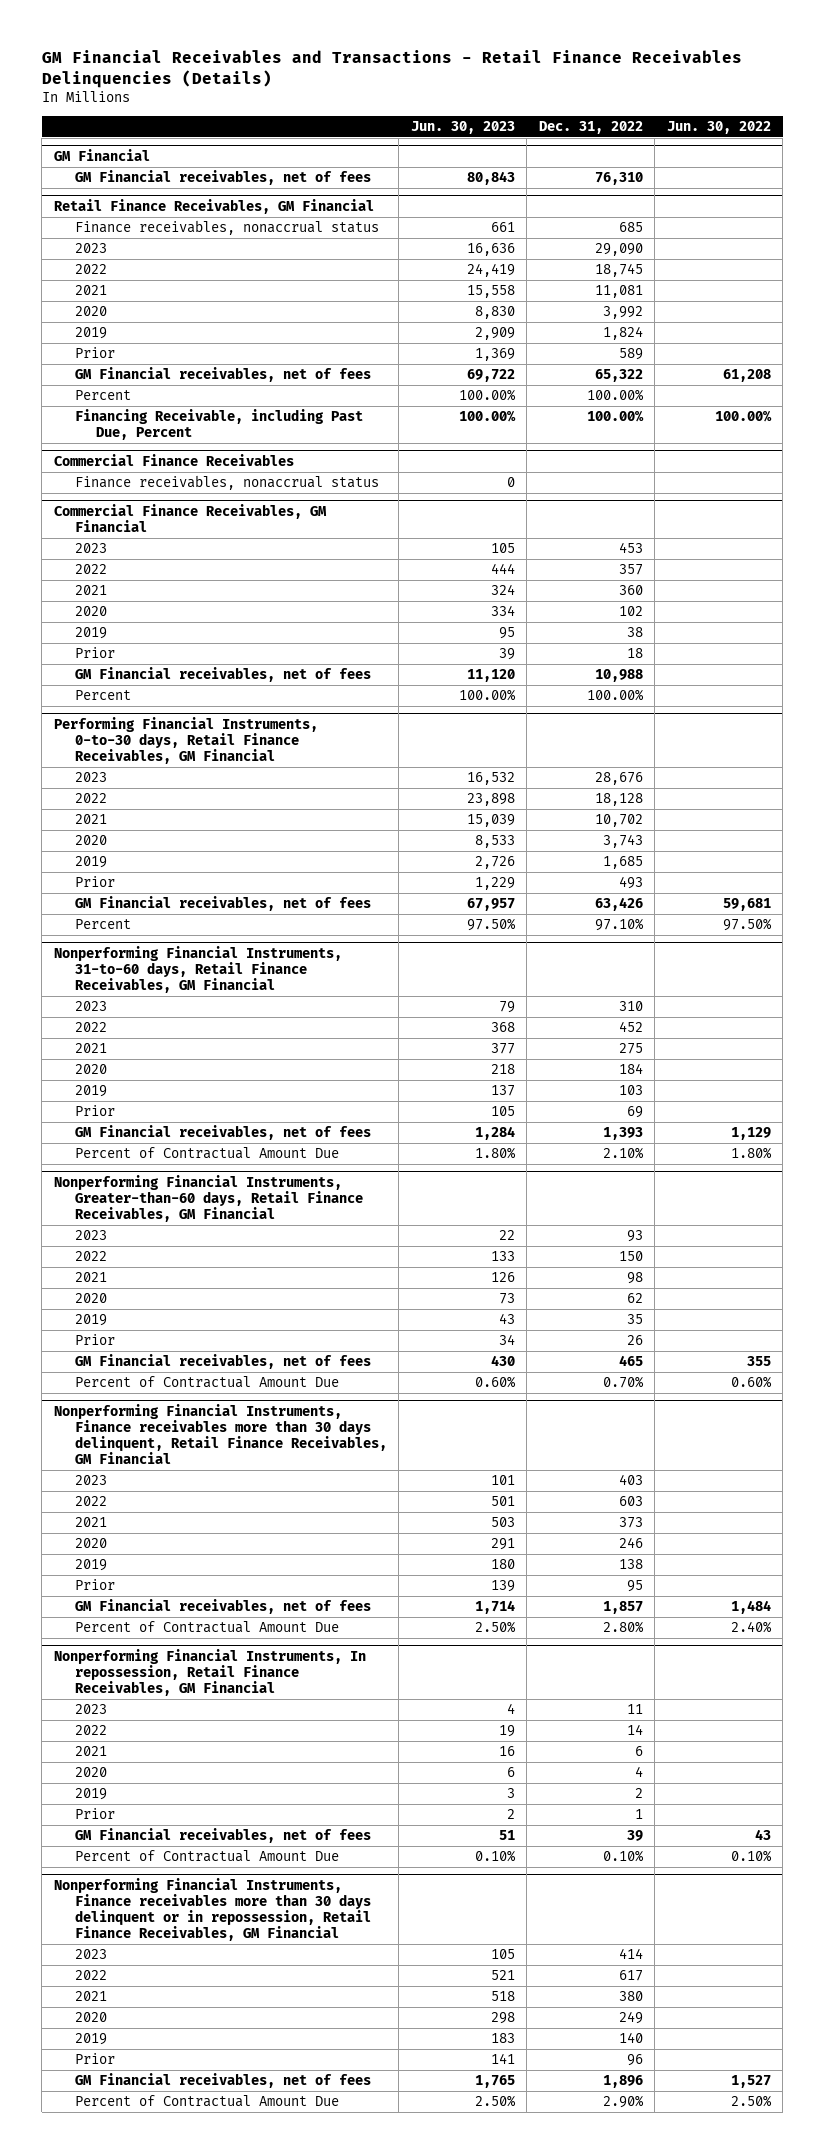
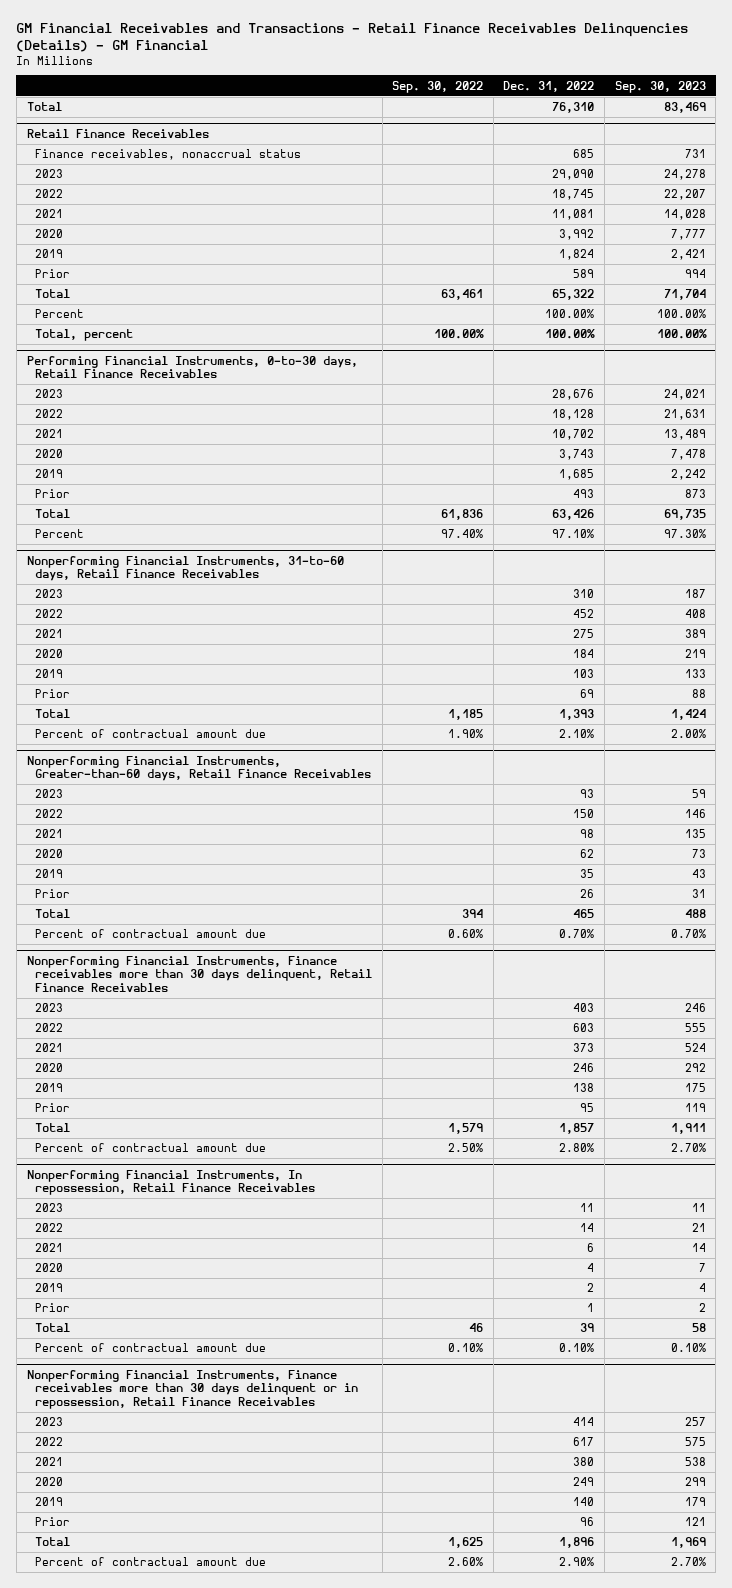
- GM Financial Receivables and Transactions - Retail Finance Receivables Delinquencies (Details)
+ GM Financial Receivables and Transactions - Retail Finance Receivables Delinquencies (Details) - GM Financial
- | Jun. 30, 2023 | Dec. 31, 2022 | Jun. 30, 2022
+ | Sep. 30, 2022 | Dec. 31, 2022 | Sep. 30, 2023
- GM Financial
- GM Financial receivables, net of fees | 80,843 | 76,310 |
- Retail Finance Receivables, GM Financial
+ Total | | 76,310 | 83,469
+ Retail Finance Receivables
- GM Financial receivables, net of fees | 69,722 | 65,322 | 61,208
- Percent | 100.00% | 100.00% |
- Financing Receivable, including Past Due, Percent | 100.00% | 100.00% | 100.00%
- Commercial Finance Receivables
- Finance receivables, nonaccrual status | 0 | |
- Commercial Finance Receivables, GM Financial
- 2023 | 105 | 453 |
- 2022 | 444 | 357 |
- 2021 | 324 | 360 |
- 2020 | 334 | 102 |
- 2019 | 95 | 38 |
- Prior | 39 | 18 |
- GM Financial receivables, net of fees | 11,120 | 10,988 |
+ Total | 63,461 | 65,322 | 71,704
- Performing Financial Instruments, 0-to-30 days, Retail Finance Receivables, GM Financial
+ Total, percent | 100.00% | 100.00% | 100.00%
+ Performing Financial Instruments, 0-to-30 days, Retail Finance Receivables
- GM Financial receivables, net of fees | 67,957 | 63,426 | 59,681
+ Total | 61,836 | 63,426 | 69,735
- Nonperforming Financial Instruments, 31-to-60 days, Retail Finance Receivables, GM Financial
+ Nonperforming Financial Instruments, 31-to-60 days, Retail Finance Receivables
- GM Financial receivables, net of fees | 1,284 | 1,393 | 1,129
- Percent of Contractual Amount Due | 1.80% | 2.10% | 1.80%
- Nonperforming Financial Instruments, Greater-than-60 days, Retail Finance Receivables, GM Financial
+ Total | 1,185 | 1,393 | 1,424
+ Percent of contractual amount due | 1.90% | 2.10% | 2.00%
+ Nonperforming Financial Instruments, Greater-than-60 days, Retail Finance Receivables
- GM Financial receivables, net of fees | 430 | 465 | 355
- Percent of Contractual Amount Due | 0.60% | 0.70% | 0.60%
- Nonperforming Financial Instruments, Finance receivables more than 30 days delinquent, Retail Finance Receivables, GM Financial
+ Total | 394 | 465 | 488
+ Percent of contractual amount due | 0.60% | 0.70% | 0.70%
+ Nonperforming Financial Instruments, Finance receivables more than 30 days delinquent, Retail Finance Receivables
- GM Financial receivables, net of fees | 1,714 | 1,857 | 1,484
- Percent of Contractual Amount Due | 2.50% | 2.80% | 2.40%
- Nonperforming Financial Instruments, In repossession, Retail Finance Receivables, GM Financial
+ Total | 1,579 | 1,857 | 1,911
+ Percent of contractual amount due | 2.50% | 2.80% | 2.70%
+ Nonperforming Financial Instruments, In repossession, Retail Finance Receivables
- GM Financial receivables, net of fees | 51 | 39 | 43
- Percent of Contractual Amount Due | 0.10% | 0.10% | 0.10%
- Nonperforming Financial Instruments, Finance receivables more than 30 days delinquent or in repossession, Retail Finance Receivables, GM Financial
+ Total | 46 | 39 | 58
+ Percent of contractual amount due | 0.10% | 0.10% | 0.10%
+ Nonperforming Financial Instruments, Finance receivables more than 30 days delinquent or in repossession, Retail Finance Receivables
- GM Financial receivables, net of fees | 1,765 | 1,896 | 1,527
- Percent of Contractual Amount Due | 2.50% | 2.90% | 2.50%
+ Total | 1,625 | 1,896 | 1,969
+ Percent of contractual amount due | 2.60% | 2.90% | 2.70%

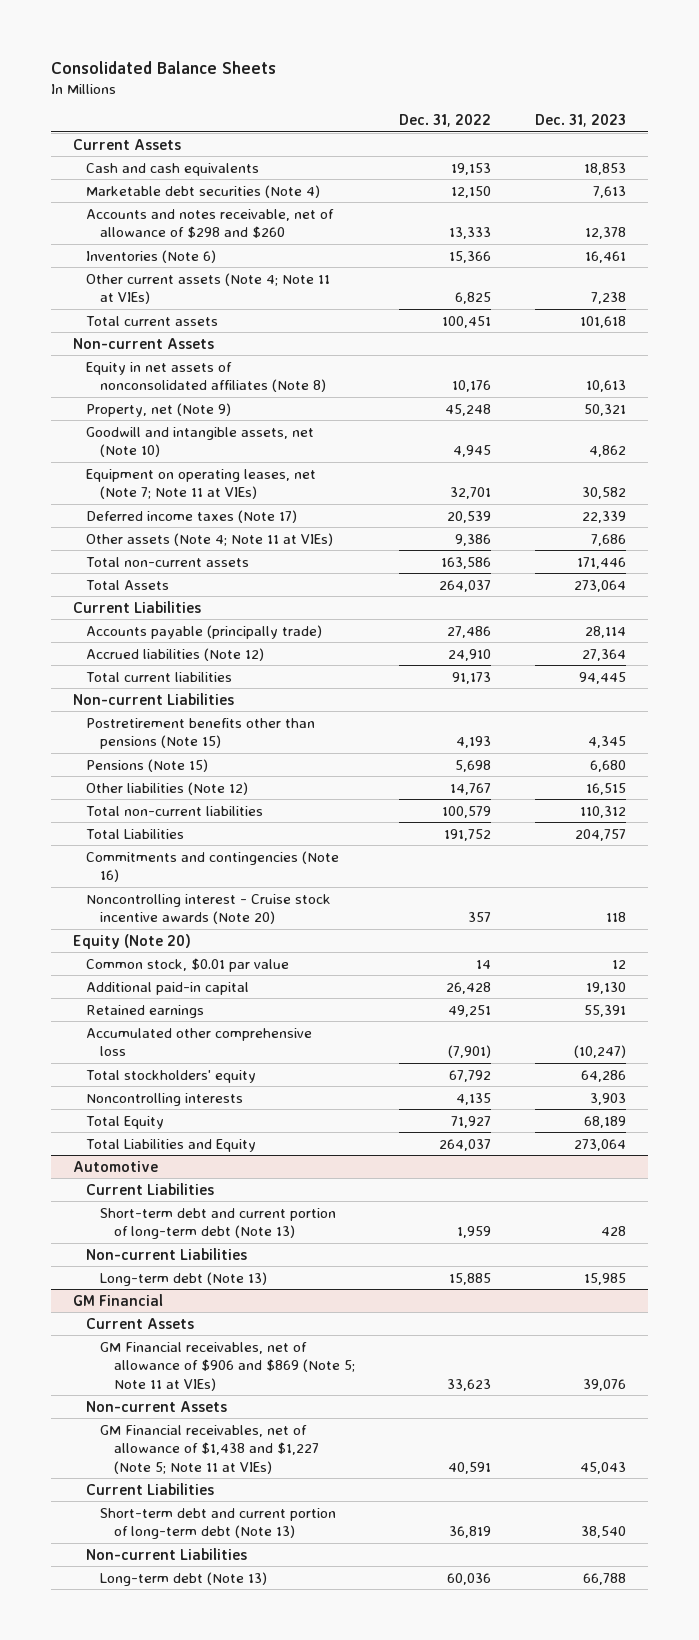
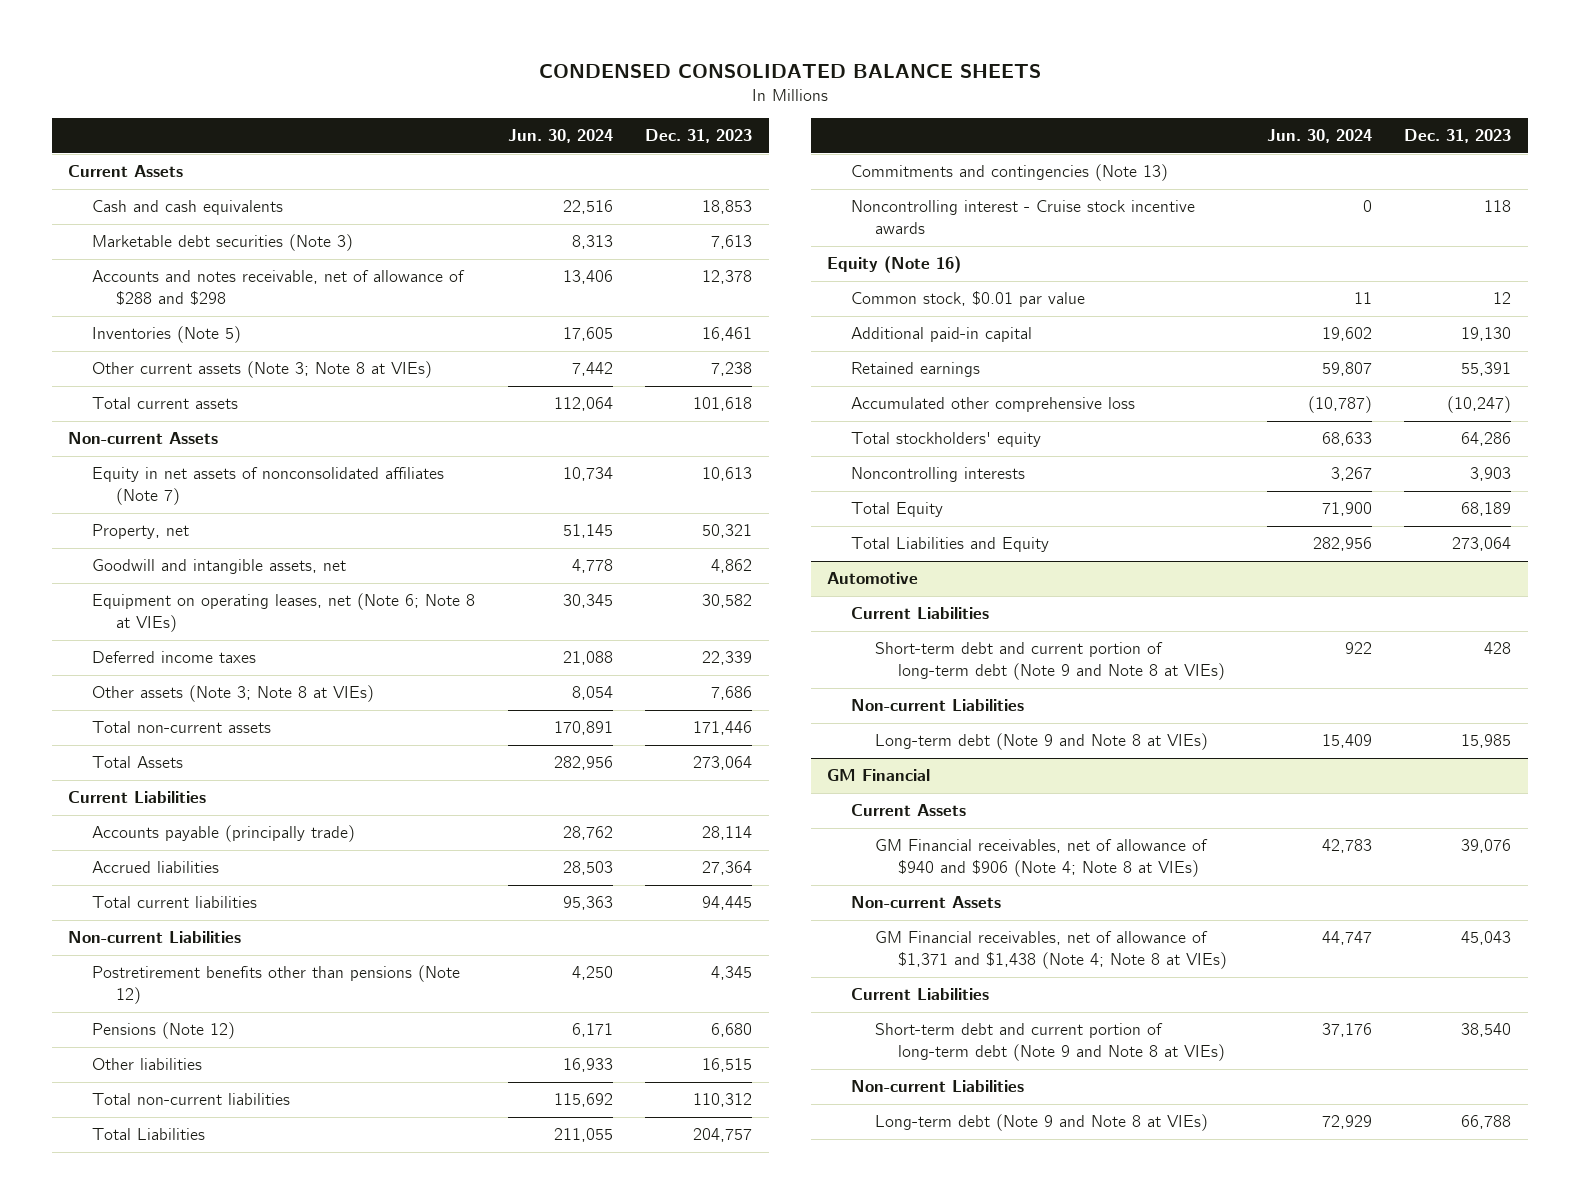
- Consolidated Balance Sheets
+ CONDENSED CONSOLIDATED BALANCE SHEETS
- | Dec. 31, 2022 | Dec. 31, 2023
+ | Jun. 30, 2024 | Dec. 31, 2023
- Marketable debt securities (Note 4) | 12,150 | 7,613
- Accounts and notes receivable, net of allowance of $298 and $260 | 13,333 | 12,378
- Inventories (Note 6) | 15,366 | 16,461
- Other current assets (Note 4; Note 11 at VIEs) | 6,825 | 7,238
+ Marketable debt securities (Note 3) | 8,313 | 7,613
+ Accounts and notes receivable, net of allowance of $288 and $298 | 13,406 | 12,378
+ Inventories (Note 5) | 17,605 | 16,461
+ Other current assets (Note 3; Note 8 at VIEs) | 7,442 | 7,238
- Equity in net assets of nonconsolidated affiliates (Note 8) | 10,176 | 10,613
- Property, net (Note 9) | 45,248 | 50,321
- Goodwill and intangible assets, net (Note 10) | 4,945 | 4,862
- Equipment on operating leases, net (Note 7; Note 11 at VIEs) | 32,701 | 30,582
- Deferred income taxes (Note 17) | 20,539 | 22,339
- Other assets (Note 4; Note 11 at VIEs) | 9,386 | 7,686
+ Equity in net assets of nonconsolidated affiliates (Note 7) | 10,734 | 10,613
+ Property, net | 51,145 | 50,321
+ Goodwill and intangible assets, net | 4,778 | 4,862
+ Equipment on operating leases, net (Note 6; Note 8 at VIEs) | 30,345 | 30,582
+ Deferred income taxes | 21,088 | 22,339
+ Other assets (Note 3; Note 8 at VIEs) | 8,054 | 7,686
- Accrued liabilities (Note 12) | 24,910 | 27,364
+ Accrued liabilities | 28,503 | 27,364
- Postretirement benefits other than pensions (Note 15) | 4,193 | 4,345
- Pensions (Note 15) | 5,698 | 6,680
- Other liabilities (Note 12) | 14,767 | 16,515
+ Postretirement benefits other than pensions (Note 12) | 4,250 | 4,345
+ Pensions (Note 12) | 6,171 | 6,680
+ Other liabilities | 16,933 | 16,515
- Commitments and contingencies (Note 16)
- Noncontrolling interest - Cruise stock incentive awards (Note 20) | 357 | 118
- Equity (Note 20)
+ Commitments and contingencies (Note 13)
+ Noncontrolling interest - Cruise stock incentive awards | 0 | 118
+ Equity (Note 16)
@ Automotive
- Short-term debt and current portion of long-term debt (Note 13) | 1,959 | 428
+ Short-term debt and current portion of long-term debt (Note 9 and Note 8 at VIEs) | 922 | 428
- Long-term debt (Note 13) | 15,885 | 15,985
+ Long-term debt (Note 9 and Note 8 at VIEs) | 15,409 | 15,985
@ GM Financial
- GM Financial receivables, net of allowance of $906 and $869 (Note 5; Note 11 at VIEs) | 33,623 | 39,076
+ GM Financial receivables, net of allowance of $940 and $906 (Note 4; Note 8 at VIEs) | 42,783 | 39,076
- GM Financial receivables, net of allowance of $1,438 and $1,227 (Note 5; Note 11 at VIEs) | 40,591 | 45,043
+ GM Financial receivables, net of allowance of $1,371 and $1,438 (Note 4; Note 8 at VIEs) | 44,747 | 45,043
- Short-term debt and current portion of long-term debt (Note 13) | 36,819 | 38,540
+ Short-term debt and current portion of long-term debt (Note 9 and Note 8 at VIEs) | 37,176 | 38,540
- Long-term debt (Note 13) | 60,036 | 66,788
+ Long-term debt (Note 9 and Note 8 at VIEs) | 72,929 | 66,788

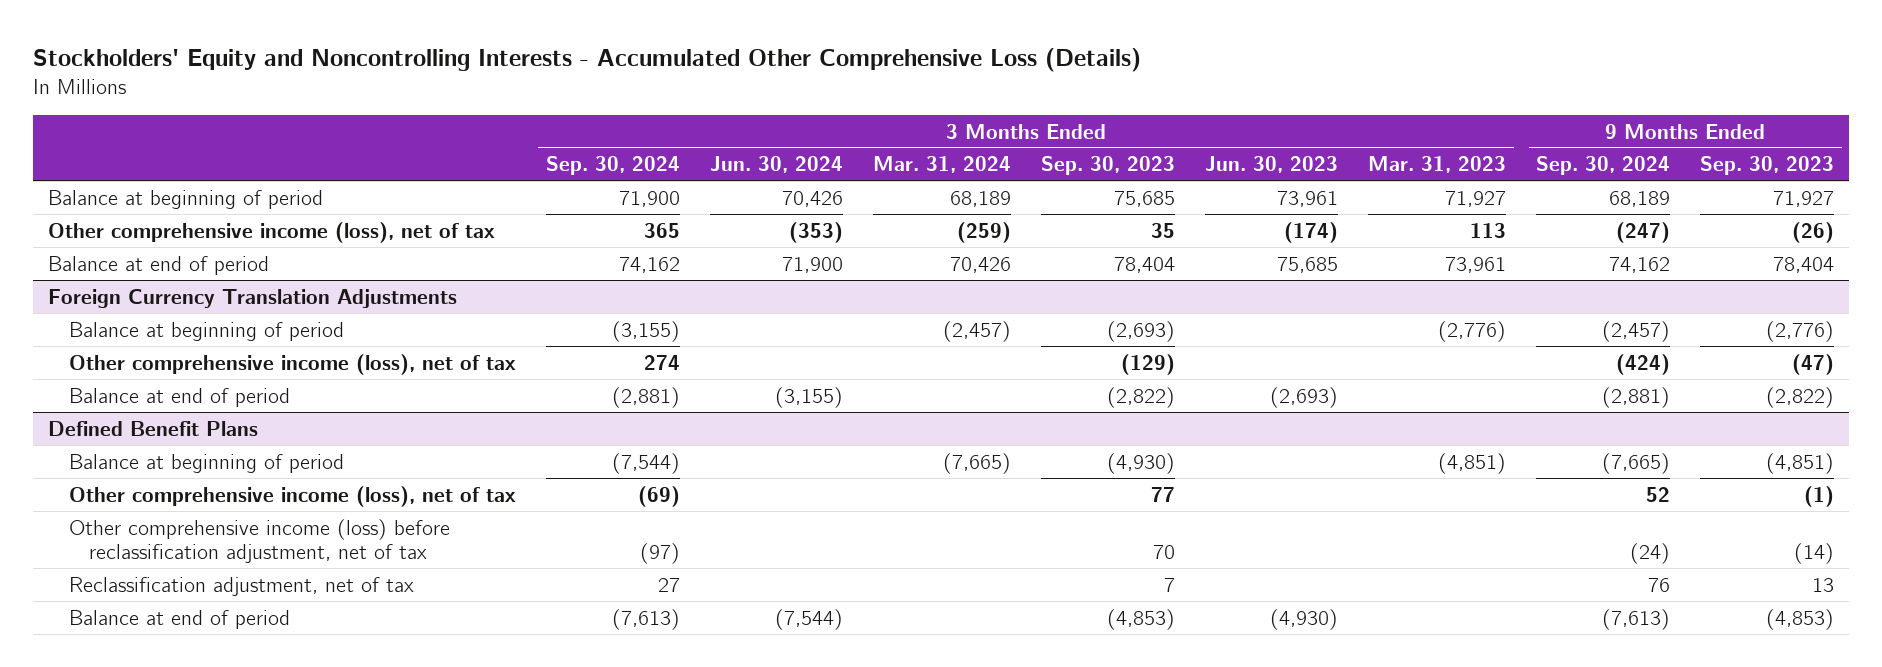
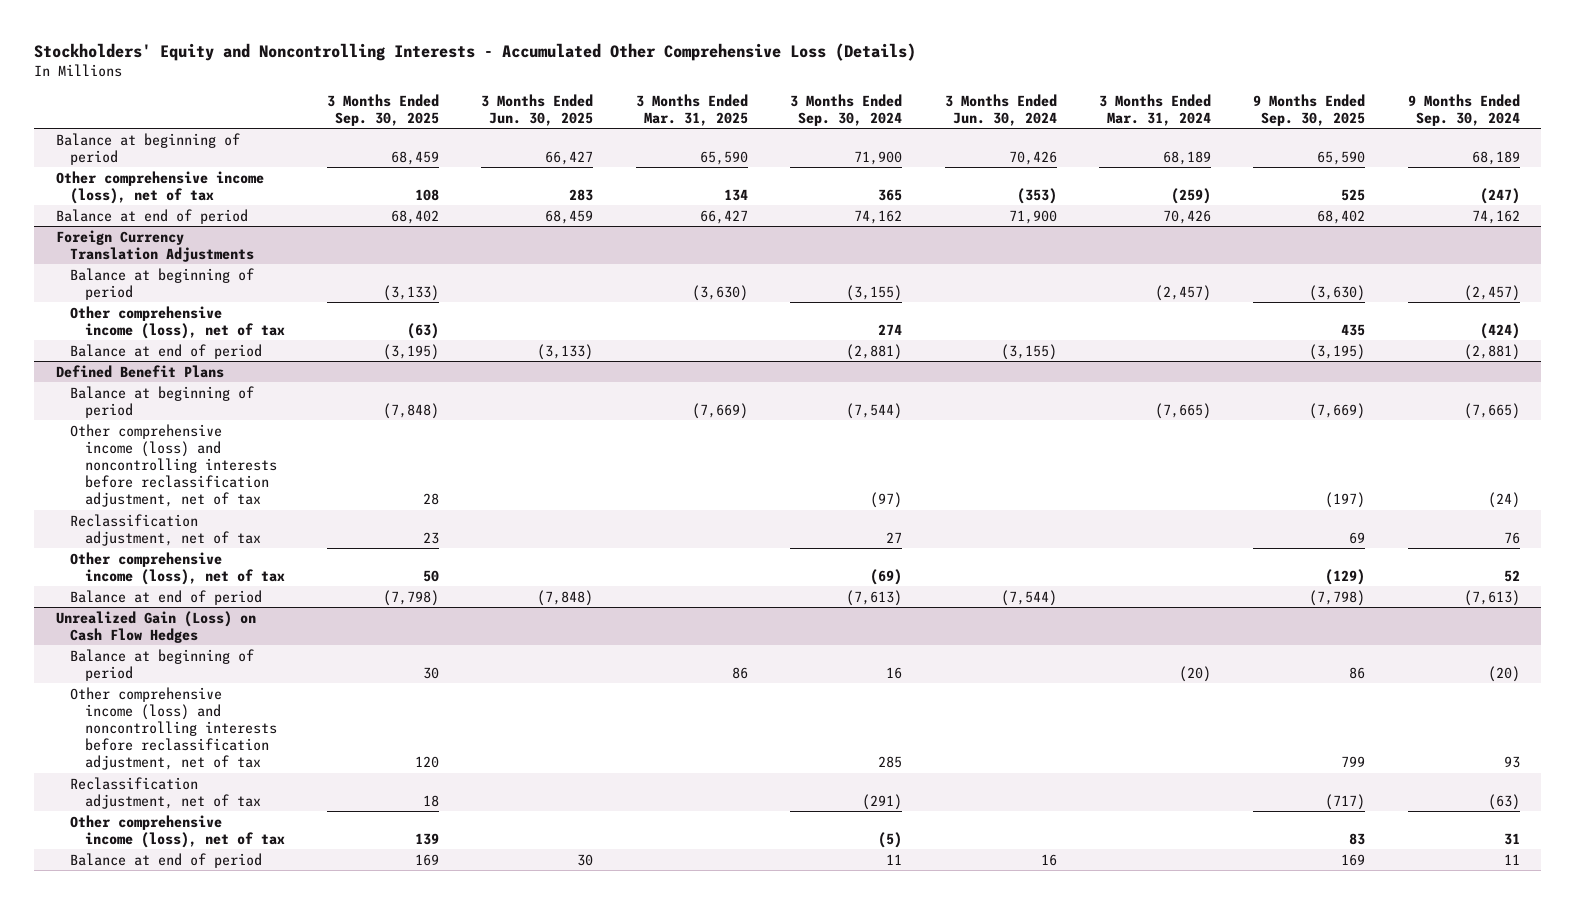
- | 3 Months Ended Sep. 30, 2024 | 3 Months Ended Jun. 30, 2024 | 3 Months Ended Mar. 31, 2024 | 3 Months Ended Sep. 30, 2023 | 3 Months Ended Jun. 30, 2023 | 3 Months Ended Mar. 31, 2023 | 9 Months Ended Sep. 30, 2024 | 9 Months Ended Sep. 30, 2023
+ | 3 Months Ended Sep. 30, 2025 | 3 Months Ended Jun. 30, 2025 | 3 Months Ended Mar. 31, 2025 | 3 Months Ended Sep. 30, 2024 | 3 Months Ended Jun. 30, 2024 | 3 Months Ended Mar. 31, 2024 | 9 Months Ended Sep. 30, 2025 | 9 Months Ended Sep. 30, 2024
@ Defined Benefit Plans
- Other comprehensive income (loss) before reclassification adjustment, net of tax | (97) | | | 70 | | | (24) | (14)
+ Other comprehensive income (loss) and noncontrolling interests before reclassification adjustment, net of tax | 28 | | | (97) | | | (197) | (24)
moved down: Other comprehensive income (loss), net of tax | 50 | | | (69) | | | (129) | 52
+ Unrealized Gain (Loss) on Cash Flow Hedges
+ Balance at beginning of period | 30 | | 86 | 16 | | (20) | 86 | (20)
+ Other comprehensive income (loss) and noncontrolling interests before reclassification adjustment, net of tax | 120 | | | 285 | | | 799 | 93
+ Reclassification adjustment, net of tax | 18 | | | (291) | | | (717) | (63)
+ Other comprehensive income (loss), net of tax | 139 | | | (5) | | | 83 | 31
+ Balance at end of period | 169 | 30 | | 11 | 16 | | 169 | 11

